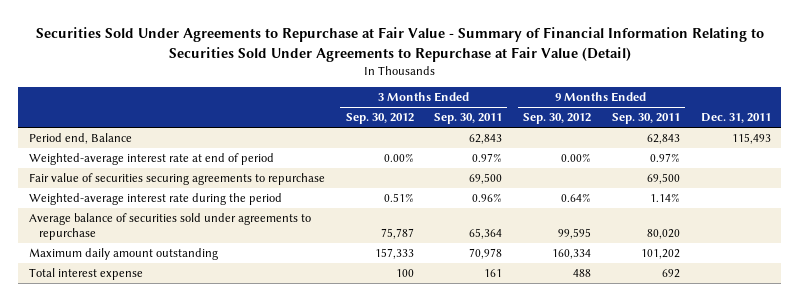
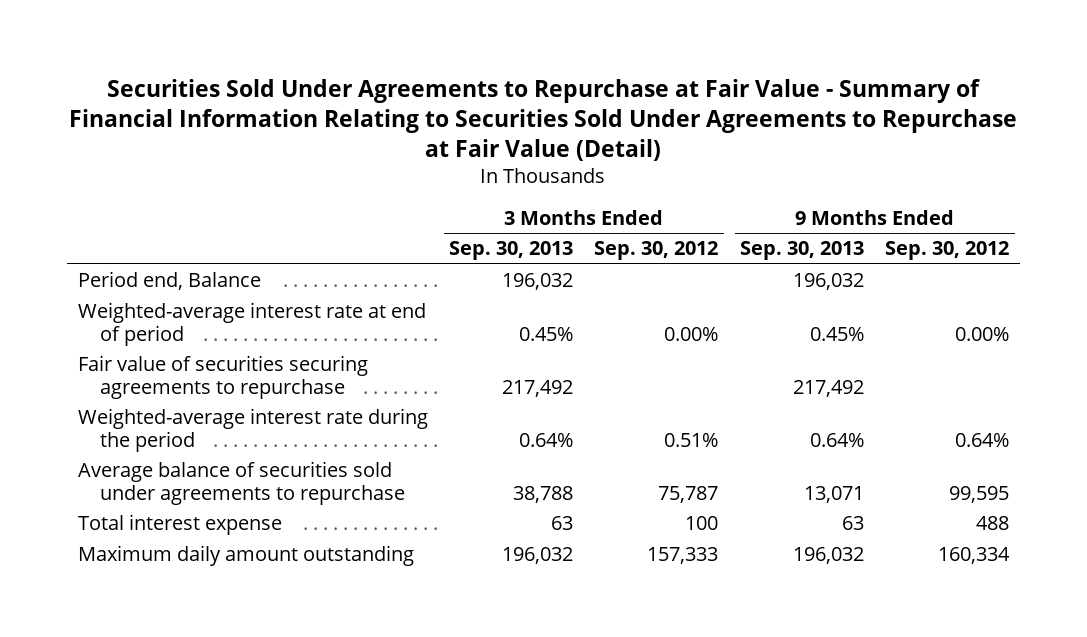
- | 3 Months Ended Sep. 30, 2012 | 3 Months Ended Sep. 30, 2011 | 9 Months Ended Sep. 30, 2012 | 9 Months Ended Sep. 30, 2011 | Dec. 31, 2011
+ | 3 Months Ended Sep. 30, 2013 | 3 Months Ended Sep. 30, 2012 | 9 Months Ended Sep. 30, 2013 | 9 Months Ended Sep. 30, 2012
moved down: Maximum daily amount outstanding | 196,032 | 157,333 | 196,032 | 160,334

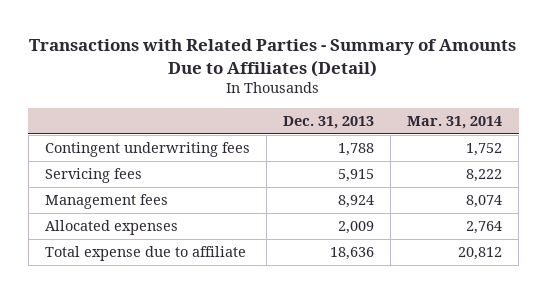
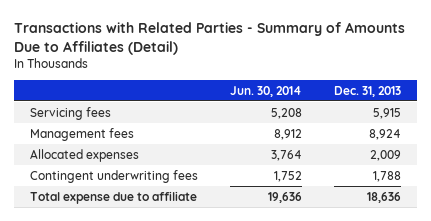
- | Dec. 31, 2013 | Mar. 31, 2014
+ | Jun. 30, 2014 | Dec. 31, 2013
moved down: Contingent underwriting fees | 1,752 | 1,788

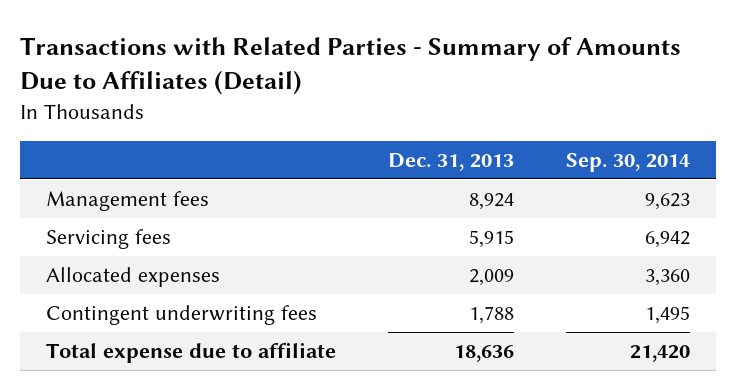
- | Jun. 30, 2014 | Dec. 31, 2013
+ | Dec. 31, 2013 | Sep. 30, 2014
moved down: Servicing fees | 5,915 | 6,942

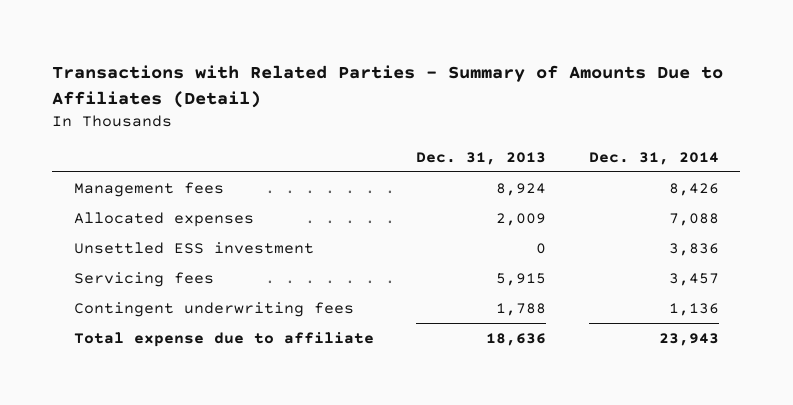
- | Dec. 31, 2013 | Sep. 30, 2014
+ | Dec. 31, 2013 | Dec. 31, 2014
+ Unsettled ESS investment | 0 | 3,836
moved down: Servicing fees | 5,915 | 3,457

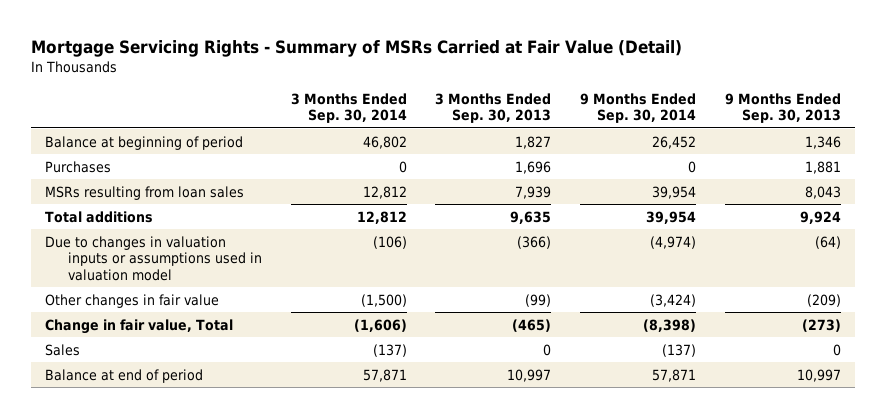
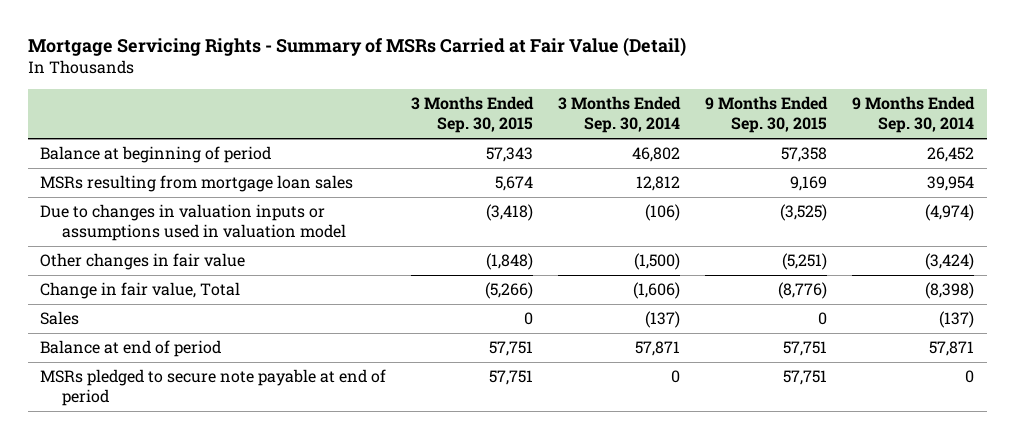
- | 3 Months Ended Sep. 30, 2014 | 3 Months Ended Sep. 30, 2013 | 9 Months Ended Sep. 30, 2014 | 9 Months Ended Sep. 30, 2013
+ | 3 Months Ended Sep. 30, 2015 | 3 Months Ended Sep. 30, 2014 | 9 Months Ended Sep. 30, 2015 | 9 Months Ended Sep. 30, 2014
- Purchases | 0 | 1,696 | 0 | 1,881
- MSRs resulting from loan sales | 12,812 | 7,939 | 39,954 | 8,043
- Total additions | 12,812 | 9,635 | 39,954 | 9,924
+ MSRs resulting from mortgage loan sales | 5,674 | 12,812 | 9,169 | 39,954
+ MSRs pledged to secure note payable at end of period | 57,751 | 0 | 57,751 | 0

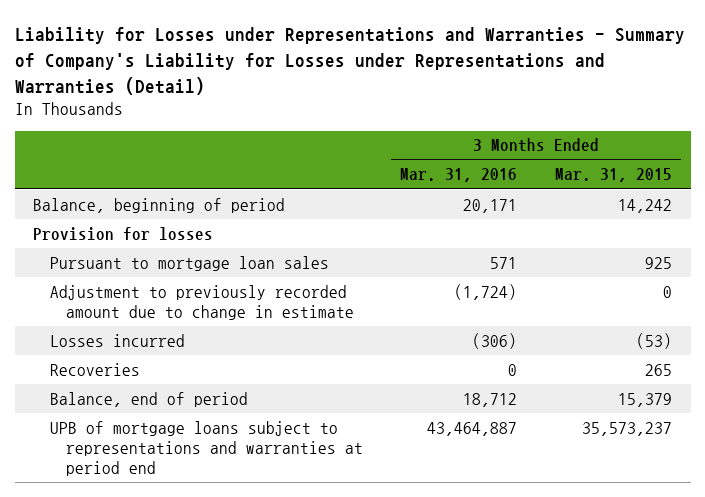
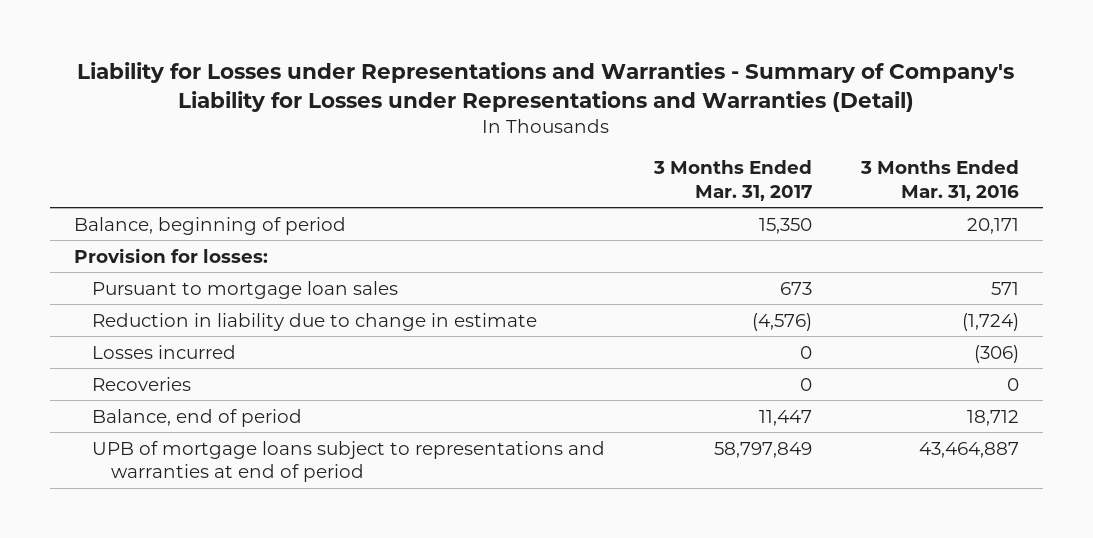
- | 3 Months Ended Mar. 31, 2016 | 3 Months Ended Mar. 31, 2015
+ | 3 Months Ended Mar. 31, 2017 | 3 Months Ended Mar. 31, 2016
- Provision for losses
+ Provision for losses:
- Adjustment to previously recorded amount due to change in estimate | (1,724) | 0
+ Reduction in liability due to change in estimate | (4,576) | (1,724)
- UPB of mortgage loans subject to representations and warranties at period end | 43,464,887 | 35,573,237
+ UPB of mortgage loans subject to representations and warranties at end of period | 58,797,849 | 43,464,887

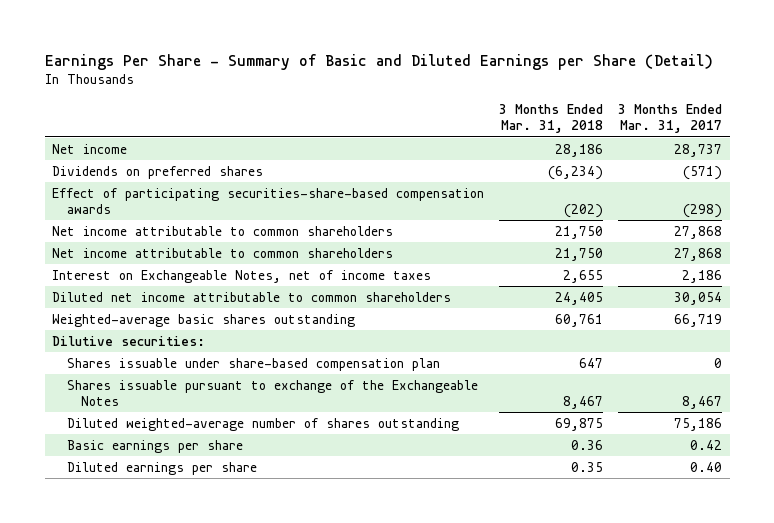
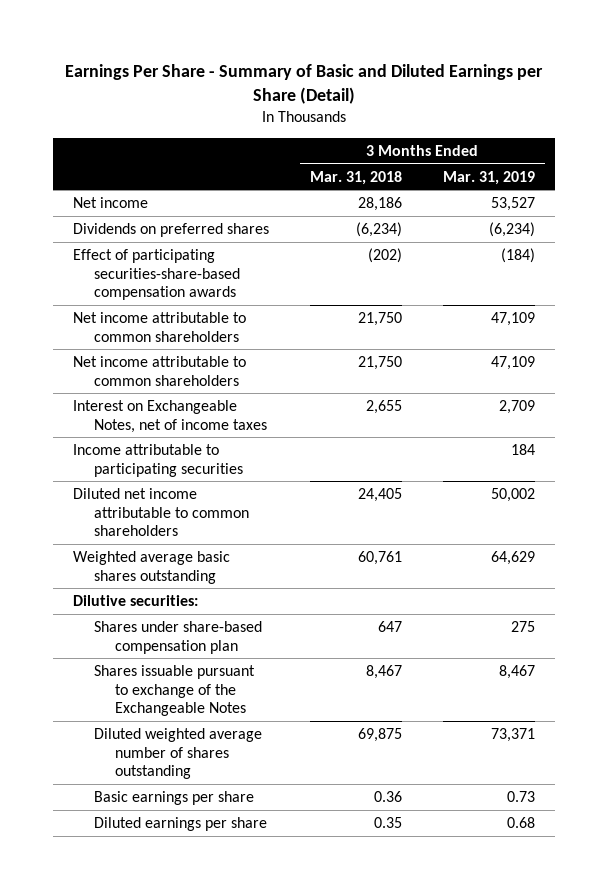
- | 3 Months Ended Mar. 31, 2018 | 3 Months Ended Mar. 31, 2017
+ | 3 Months Ended Mar. 31, 2018 | 3 Months Ended Mar. 31, 2019
+ Income attributable to participating securities | | 184
- Weighted-average basic shares outstanding | 60,761 | 66,719
+ Weighted average basic shares outstanding | 60,761 | 64,629
- Shares issuable under share-based compensation plan | 647 | 0
+ Shares under share-based compensation plan | 647 | 275
- Diluted weighted-average number of shares outstanding | 69,875 | 75,186
+ Diluted weighted average number of shares outstanding | 69,875 | 73,371

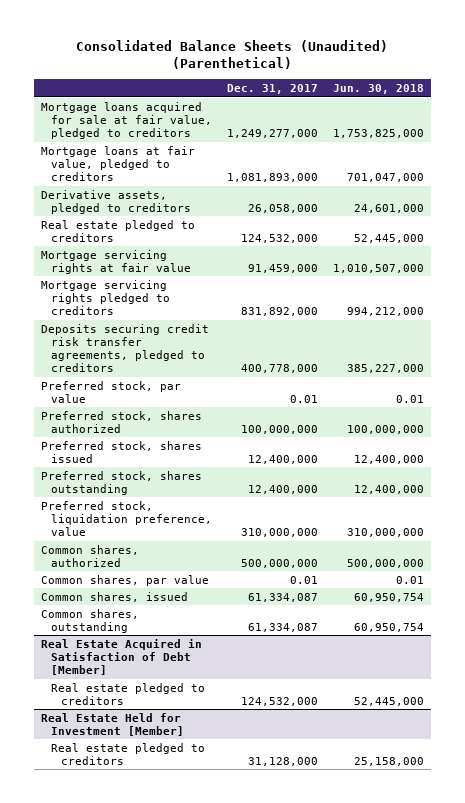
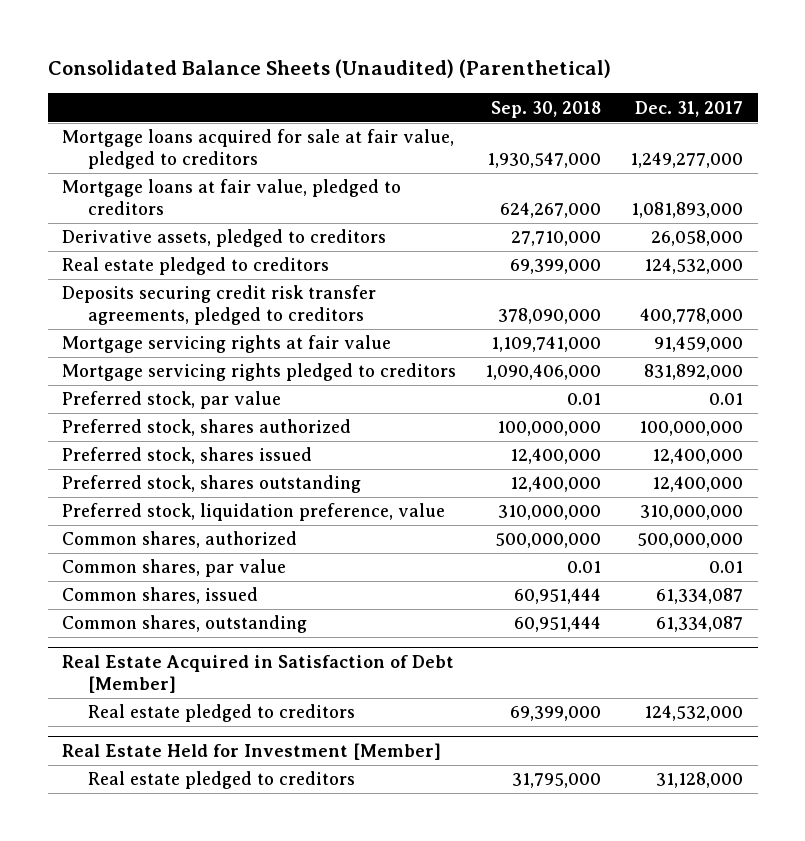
- | Dec. 31, 2017 | Jun. 30, 2018
+ | Sep. 30, 2018 | Dec. 31, 2017
moved up: Deposits securing credit risk transfer agreements, pledged to creditors | 378,090,000 | 400,778,000

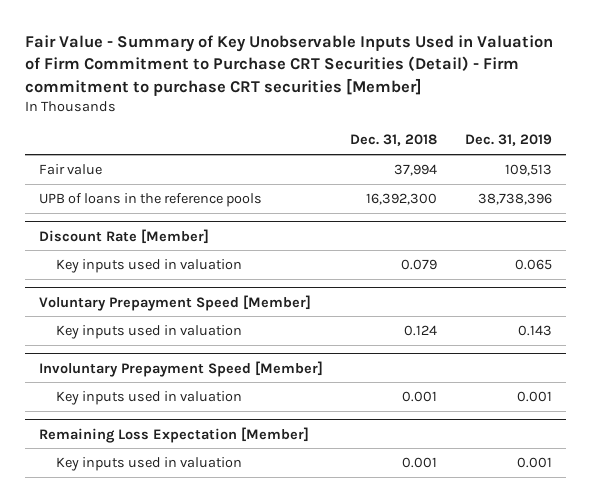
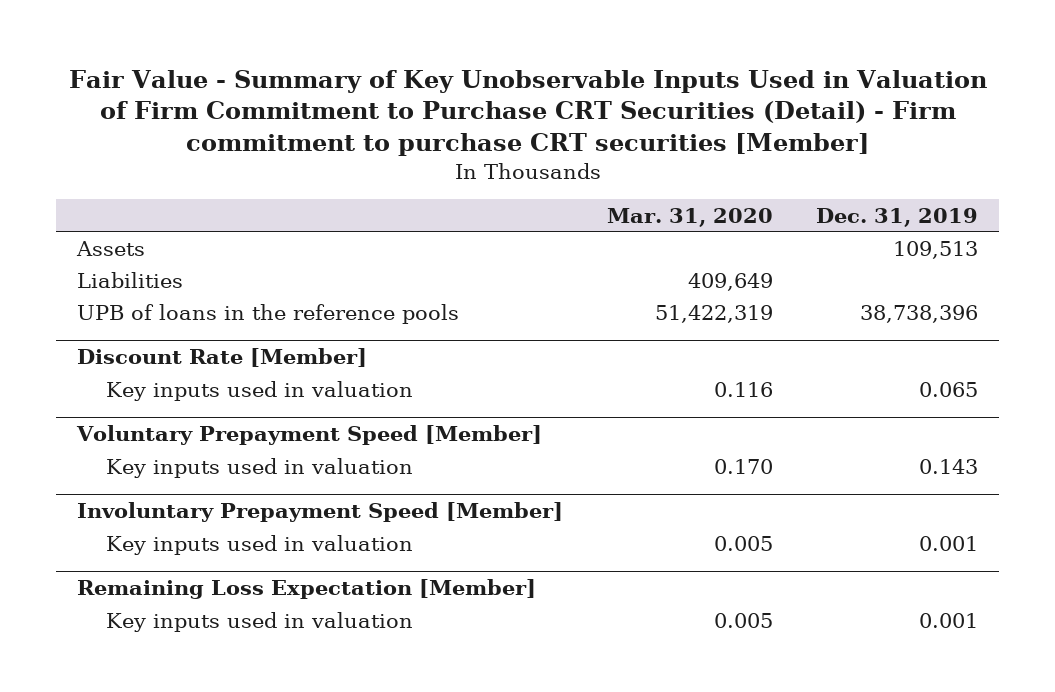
- | Dec. 31, 2018 | Dec. 31, 2019
+ | Mar. 31, 2020 | Dec. 31, 2019
- Fair value | 37,994 | 109,513
+ Assets | | 109,513
+ Liabilities | 409,649 |

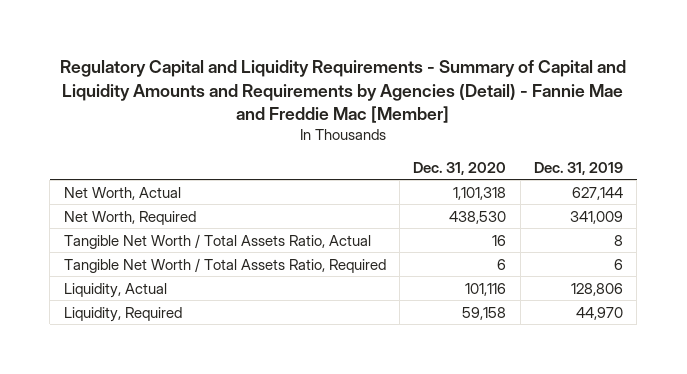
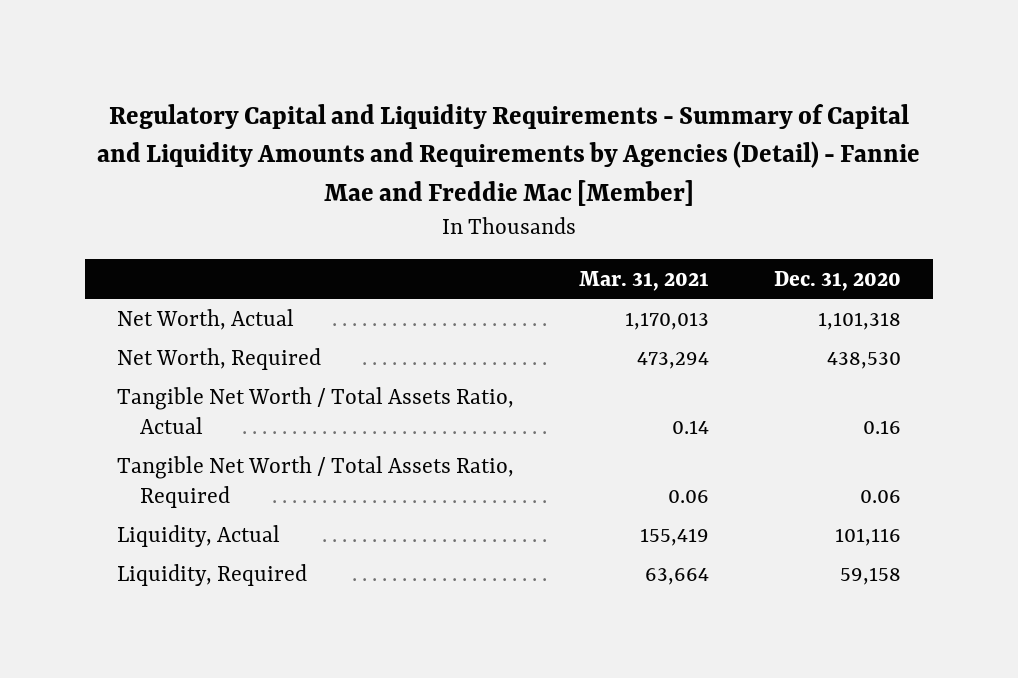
- | Dec. 31, 2020 | Dec. 31, 2019
+ | Mar. 31, 2021 | Dec. 31, 2020
- Tangible Net Worth / Total Assets Ratio, Actual | 16 | 8
- Tangible Net Worth / Total Assets Ratio, Required | 6 | 6
+ Tangible Net Worth / Total Assets Ratio, Actual | 0.14 | 0.16
+ Tangible Net Worth / Total Assets Ratio, Required | 0.06 | 0.06

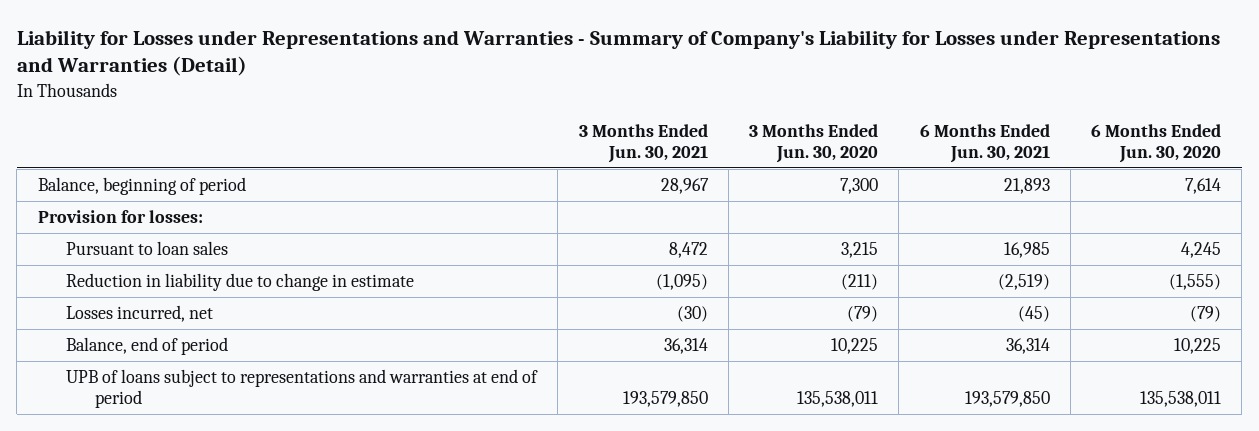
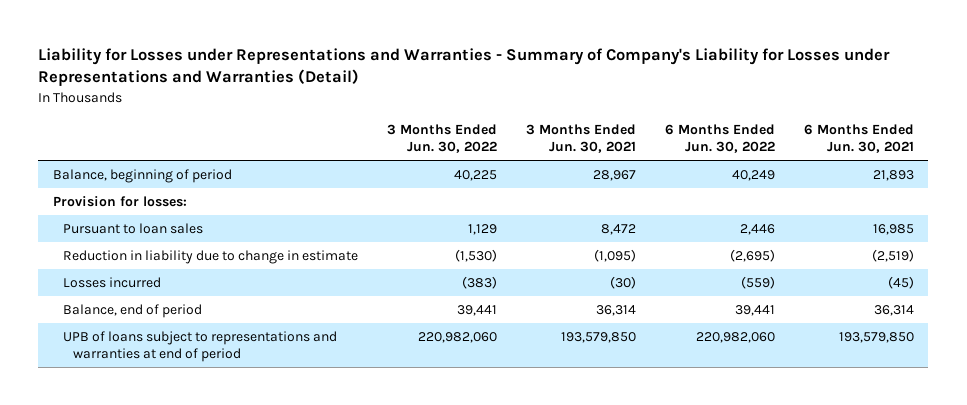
- | 3 Months Ended Jun. 30, 2021 | 3 Months Ended Jun. 30, 2020 | 6 Months Ended Jun. 30, 2021 | 6 Months Ended Jun. 30, 2020
+ | 3 Months Ended Jun. 30, 2022 | 3 Months Ended Jun. 30, 2021 | 6 Months Ended Jun. 30, 2022 | 6 Months Ended Jun. 30, 2021
- Losses incurred, net | (30) | (79) | (45) | (79)
+ Losses incurred | (383) | (30) | (559) | (45)

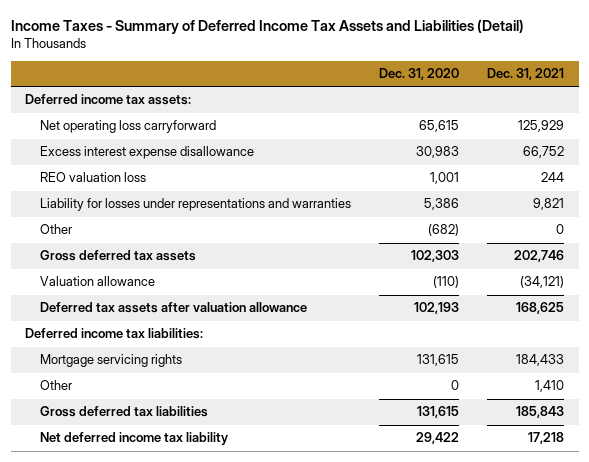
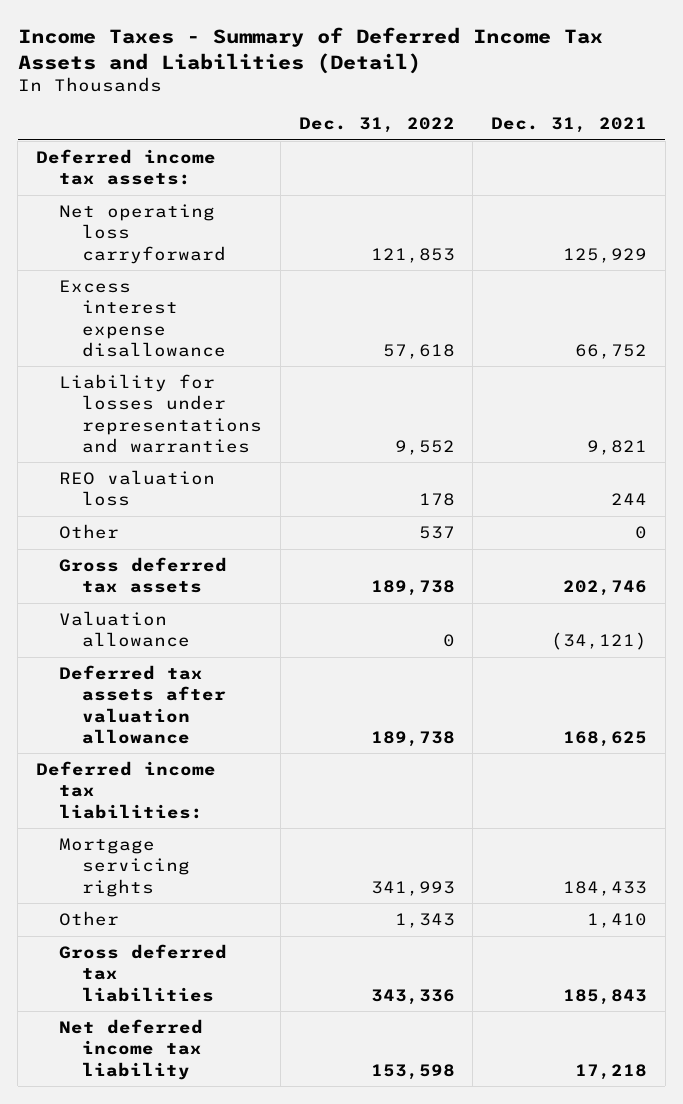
- | Dec. 31, 2020 | Dec. 31, 2021
+ | Dec. 31, 2022 | Dec. 31, 2021
moved down: REO valuation loss | 178 | 244

